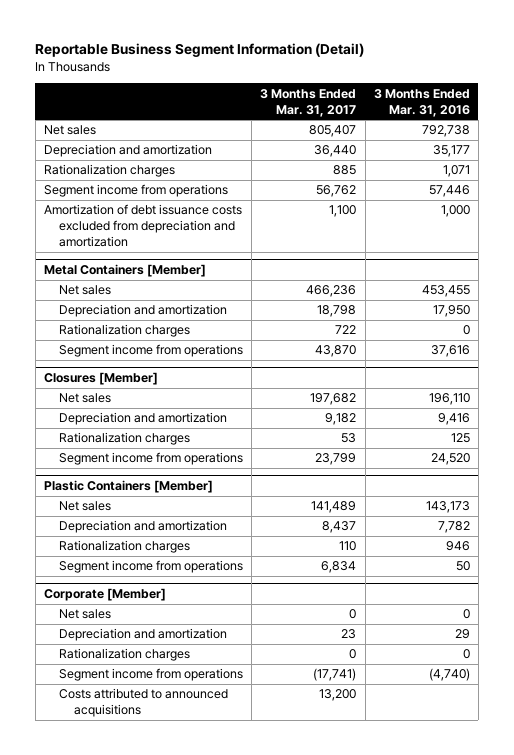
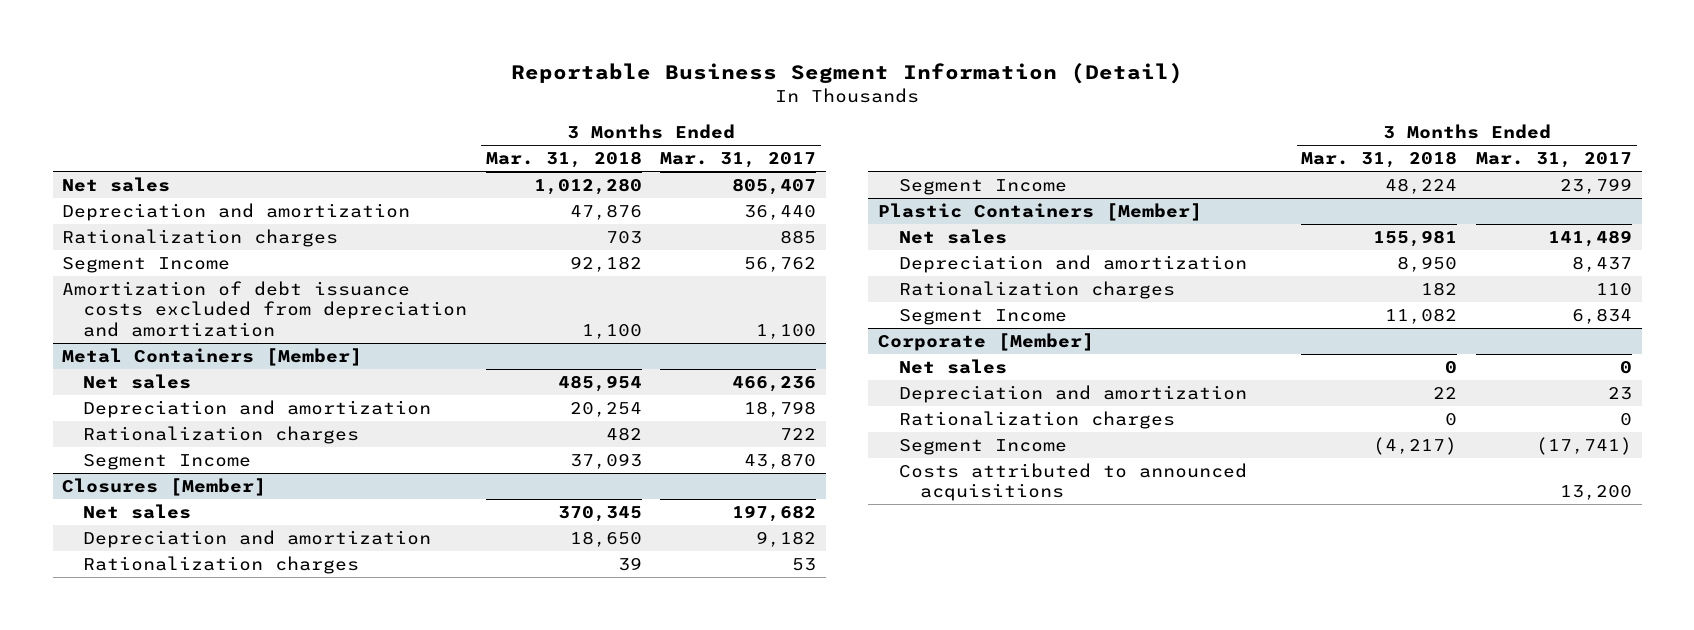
- | 3 Months Ended Mar. 31, 2017 | 3 Months Ended Mar. 31, 2016
+ | 3 Months Ended Mar. 31, 2018 | 3 Months Ended Mar. 31, 2017
- Segment income from operations | 56,762 | 57,446
+ Segment Income | 92,182 | 56,762
@ Metal Containers [Member]
- Segment income from operations | 43,870 | 37,616
+ Segment Income | 37,093 | 43,870
@ Closures [Member]
- Segment income from operations | 23,799 | 24,520
+ Segment Income | 48,224 | 23,799
@ Plastic Containers [Member]
- Segment income from operations | 6,834 | 50
+ Segment Income | 11,082 | 6,834
@ Corporate [Member]
- Segment income from operations | (17,741) | (4,740)
+ Segment Income | (4,217) | (17,741)

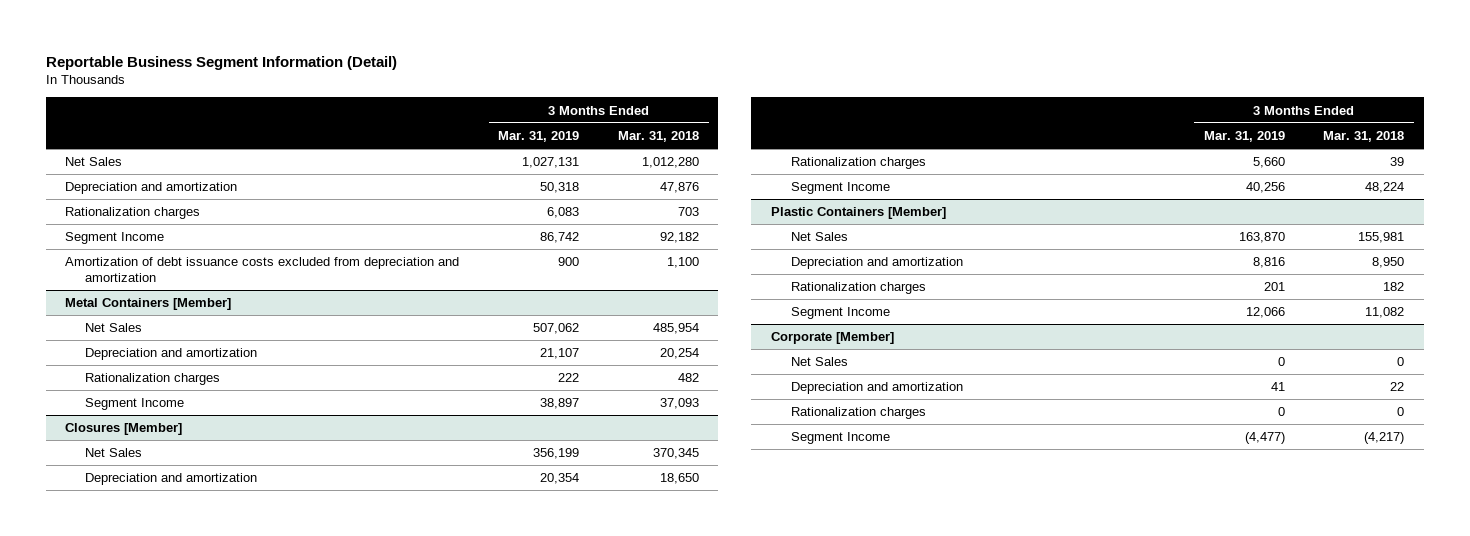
- | 3 Months Ended Mar. 31, 2018 | 3 Months Ended Mar. 31, 2017
+ | 3 Months Ended Mar. 31, 2019 | 3 Months Ended Mar. 31, 2018
- Net sales | 1,012,280 | 805,407
+ Net Sales | 1,027,131 | 1,012,280
@ Metal Containers [Member]
- Net sales | 485,954 | 466,236
+ Net Sales | 507,062 | 485,954
@ Closures [Member]
- Net sales | 370,345 | 197,682
+ Net Sales | 356,199 | 370,345
@ Plastic Containers [Member]
- Net sales | 155,981 | 141,489
+ Net Sales | 163,870 | 155,981
@ Corporate [Member]
- Net sales | 0 | 0
+ Net Sales | 0 | 0
- Costs attributed to announced acquisitions | | 13,200

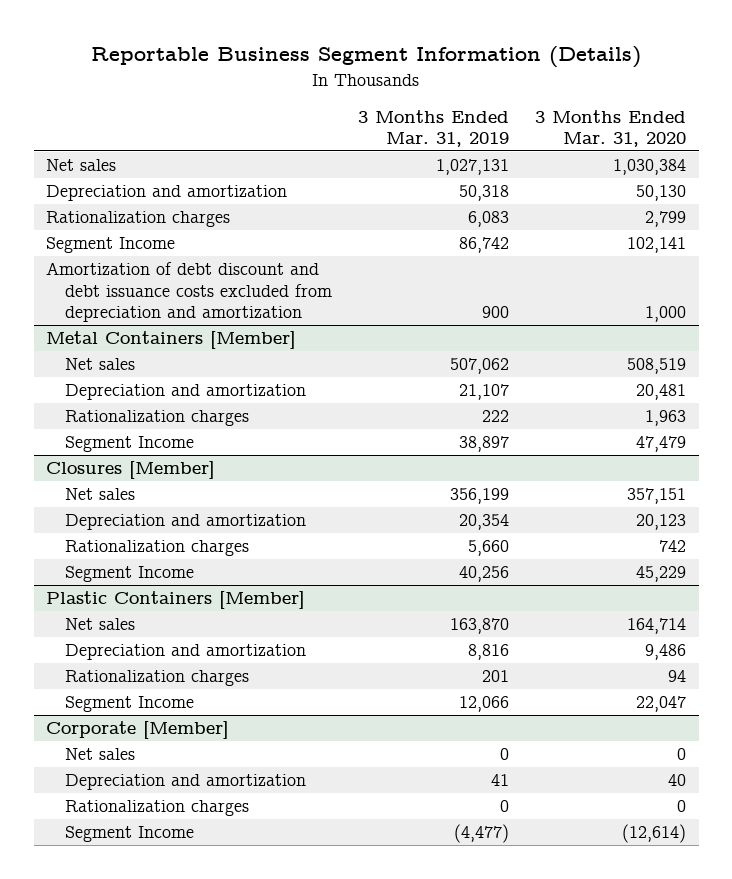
- Reportable Business Segment Information (Detail)
+ Reportable Business Segment Information (Details)
- | 3 Months Ended Mar. 31, 2019 | 3 Months Ended Mar. 31, 2018
+ | 3 Months Ended Mar. 31, 2019 | 3 Months Ended Mar. 31, 2020
- Net Sales | 1,027,131 | 1,012,280
+ Net sales | 1,027,131 | 1,030,384
- Amortization of debt issuance costs excluded from depreciation and amortization | 900 | 1,100
+ Amortization of debt discount and debt issuance costs excluded from depreciation and amortization | 900 | 1,000
@ Metal Containers [Member]
- Net Sales | 507,062 | 485,954
+ Net sales | 507,062 | 508,519
@ Closures [Member]
- Net Sales | 356,199 | 370,345
+ Net sales | 356,199 | 357,151
@ Plastic Containers [Member]
- Net Sales | 163,870 | 155,981
+ Net sales | 163,870 | 164,714
@ Corporate [Member]
- Net Sales | 0 | 0
+ Net sales | 0 | 0

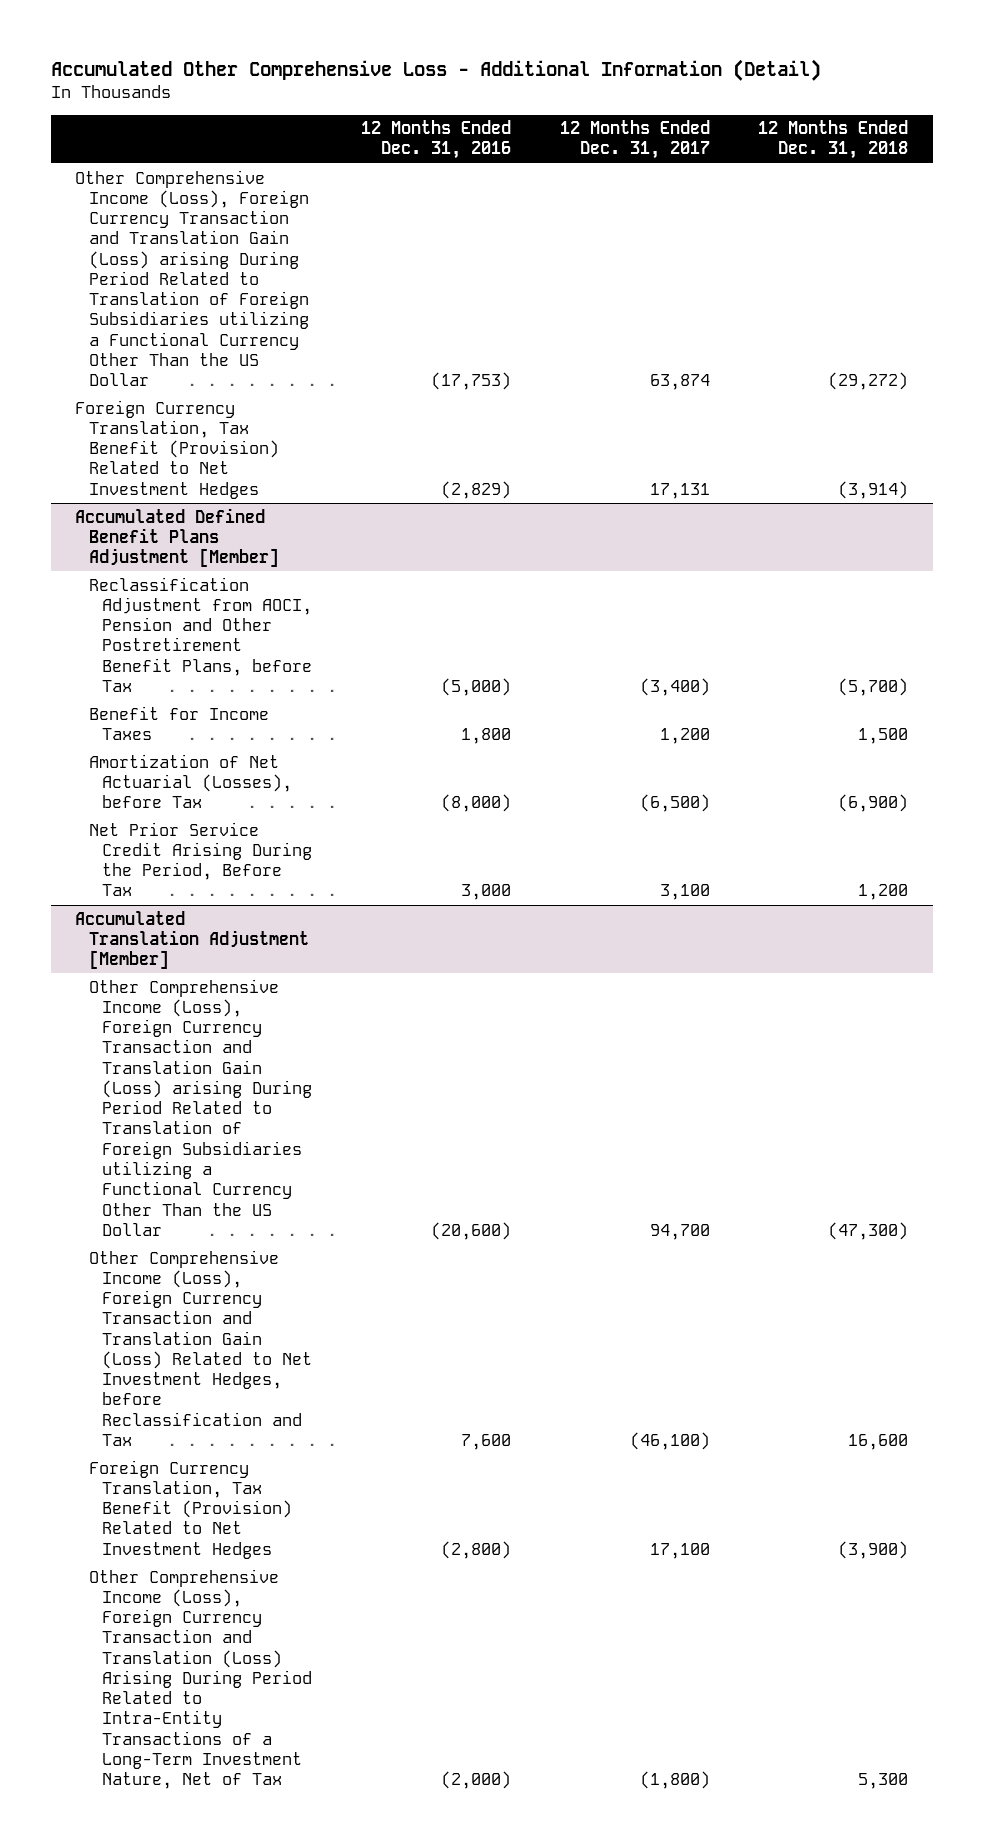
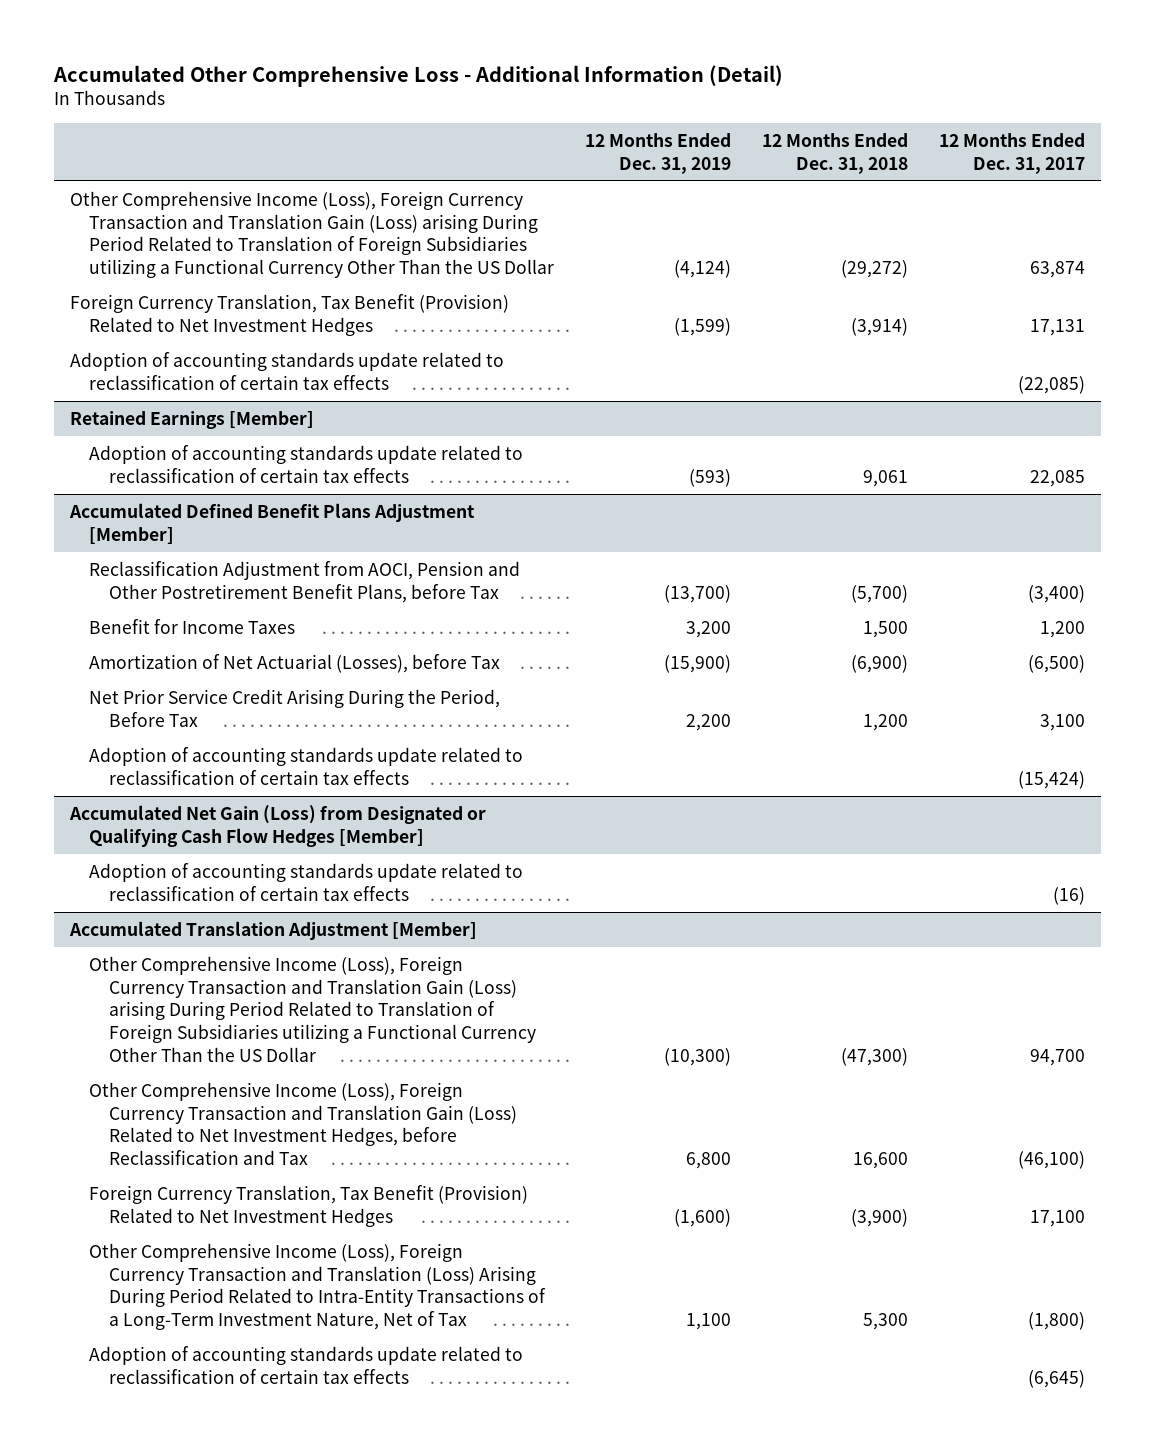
- | 12 Months Ended Dec. 31, 2016 | 12 Months Ended Dec. 31, 2017 | 12 Months Ended Dec. 31, 2018
+ | 12 Months Ended Dec. 31, 2019 | 12 Months Ended Dec. 31, 2018 | 12 Months Ended Dec. 31, 2017
+ Adoption of accounting standards update related to reclassification of certain tax effects | | | (22,085)
+ Retained Earnings [Member]
+ Adoption of accounting standards update related to reclassification of certain tax effects | (593) | 9,061 | 22,085
@ Accumulated Defined Benefit Plans Adjustment [Member]
+ Adoption of accounting standards update related to reclassification of certain tax effects | | | (15,424)
+ Accumulated Net Gain (Loss) from Designated or Qualifying Cash Flow Hedges [Member]
+ Adoption of accounting standards update related to reclassification of certain tax effects | | | (16)
@ Accumulated Translation Adjustment [Member]
+ Adoption of accounting standards update related to reclassification of certain tax effects | | | (6,645)

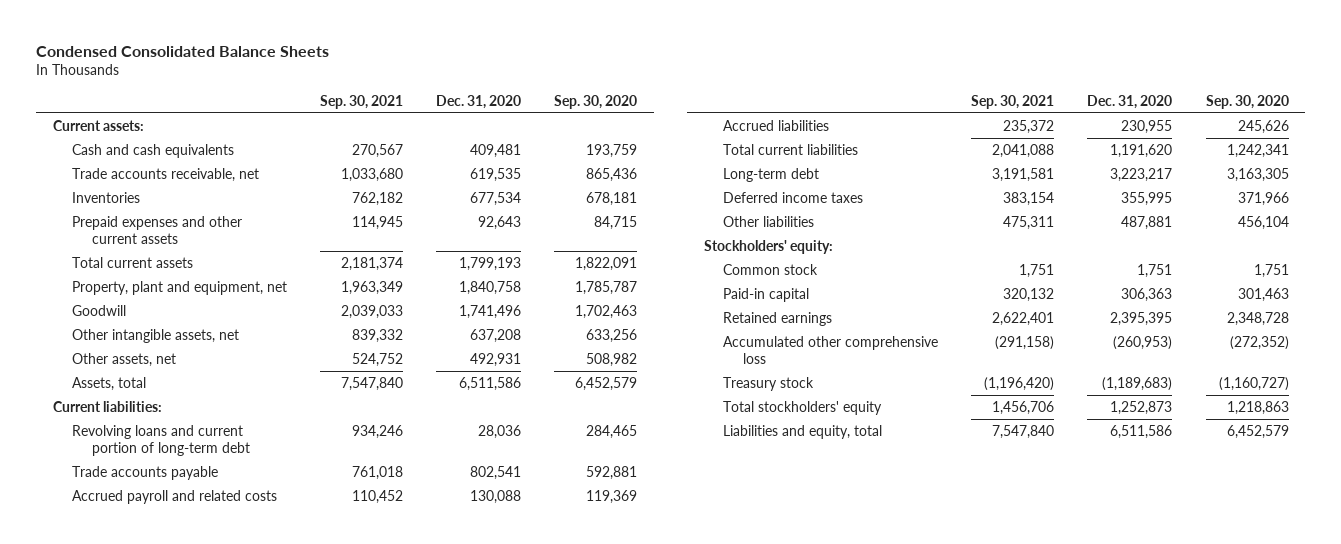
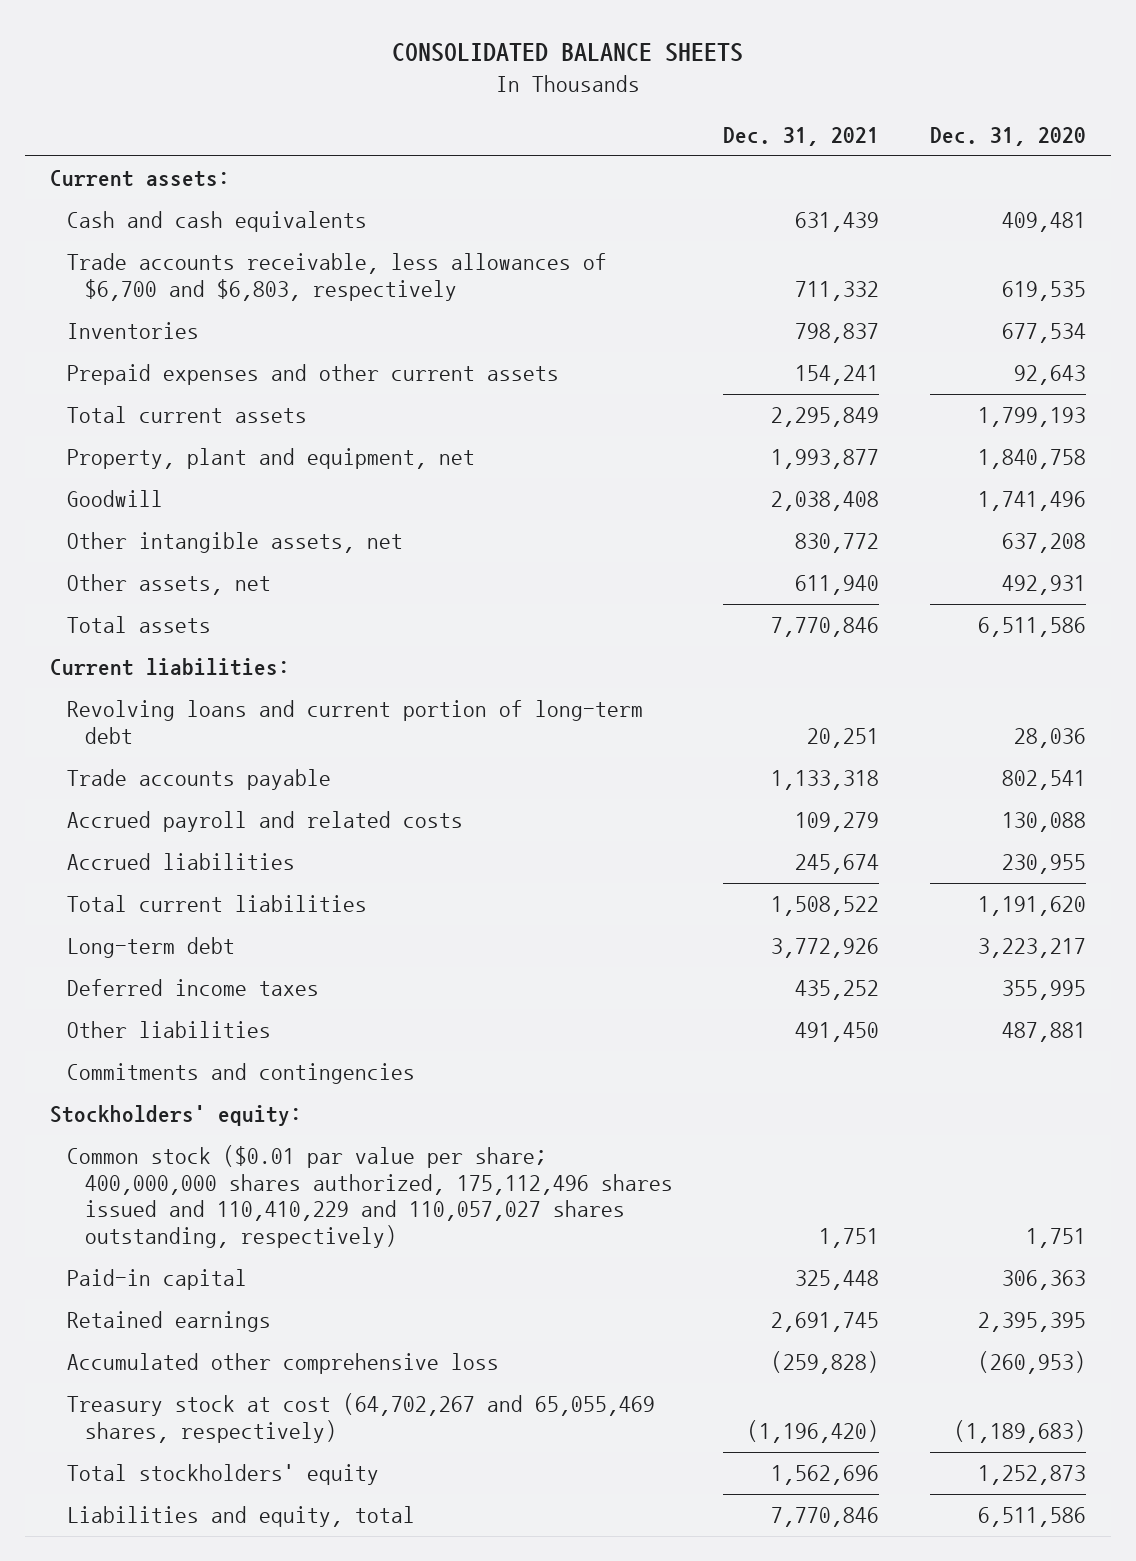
- Condensed Consolidated Balance Sheets
+ CONSOLIDATED BALANCE SHEETS
- | Sep. 30, 2021 | Dec. 31, 2020 | Sep. 30, 2020
+ | Dec. 31, 2021 | Dec. 31, 2020
- Trade accounts receivable, net | 1,033,680 | 619,535 | 865,436
+ Trade accounts receivable, less allowances of $6,700 and $6,803, respectively | 711,332 | 619,535
- Assets, total | 7,547,840 | 6,511,586 | 6,452,579
+ Total assets | 7,770,846 | 6,511,586
+ Commitments and contingencies
- Common stock | 1,751 | 1,751 | 1,751
+ Common stock ($0.01 par value per share; 400,000,000 shares authorized, 175,112,496 shares issued and 110,410,229 and 110,057,027 shares outstanding, respectively) | 1,751 | 1,751
- Treasury stock | (1,196,420) | (1,189,683) | (1,160,727)
+ Treasury stock at cost (64,702,267 and 65,055,469 shares, respectively) | (1,196,420) | (1,189,683)

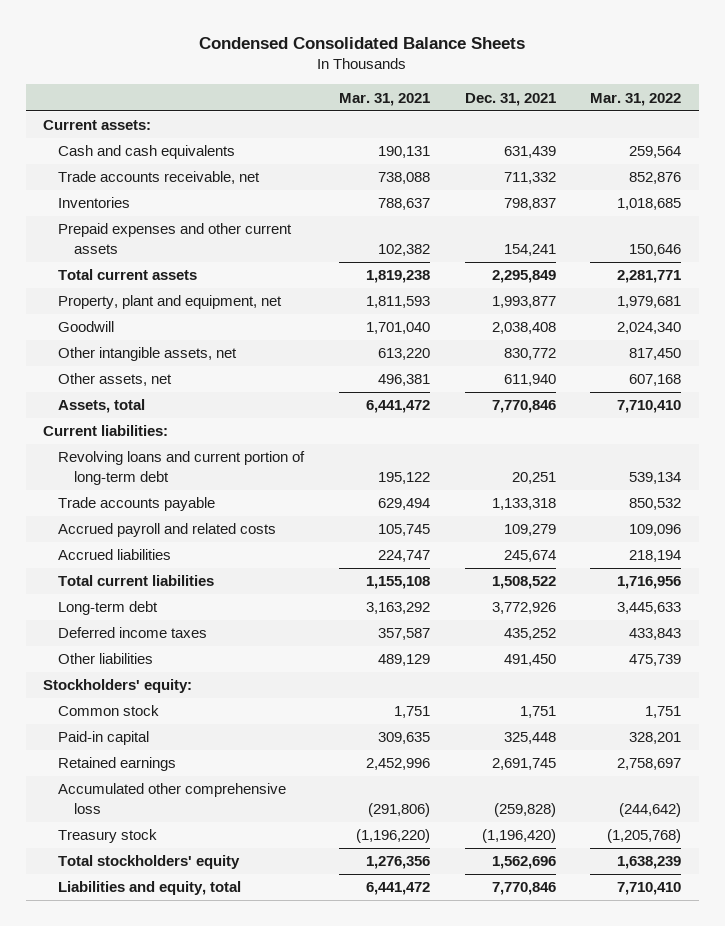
- CONSOLIDATED BALANCE SHEETS
+ Condensed Consolidated Balance Sheets
- | Dec. 31, 2021 | Dec. 31, 2020
+ | Mar. 31, 2021 | Dec. 31, 2021 | Mar. 31, 2022
- Trade accounts receivable, less allowances of $6,700 and $6,803, respectively | 711,332 | 619,535
+ Trade accounts receivable, net | 738,088 | 711,332 | 852,876
- Total assets | 7,770,846 | 6,511,586
+ Assets, total | 6,441,472 | 7,770,846 | 7,710,410
- Commitments and contingencies
- Common stock ($0.01 par value per share; 400,000,000 shares authorized, 175,112,496 shares issued and 110,410,229 and 110,057,027 shares outstanding, respectively) | 1,751 | 1,751
+ Common stock | 1,751 | 1,751 | 1,751
- Treasury stock at cost (64,702,267 and 65,055,469 shares, respectively) | (1,196,420) | (1,189,683)
+ Treasury stock | (1,196,220) | (1,196,420) | (1,205,768)

